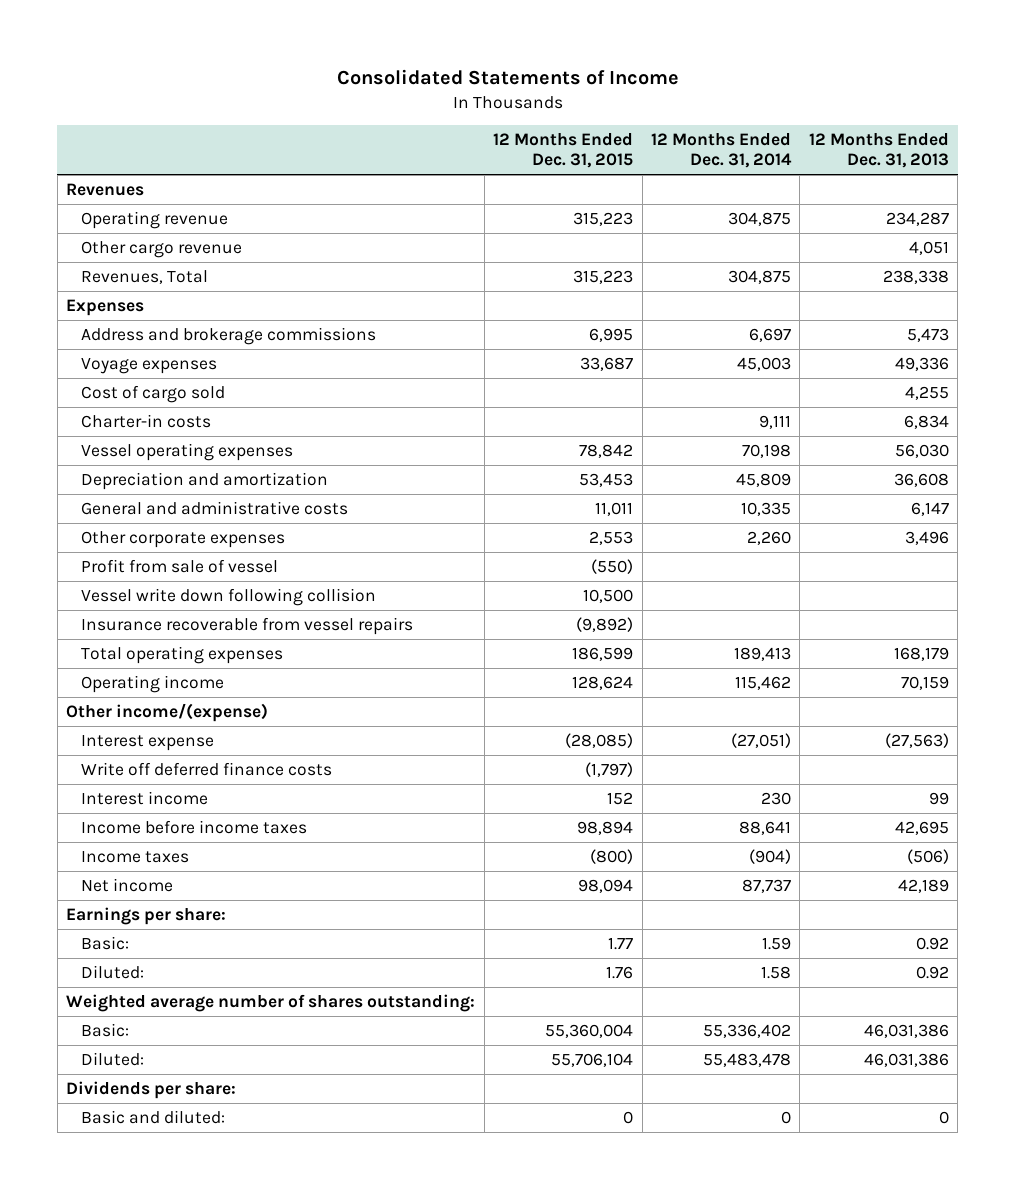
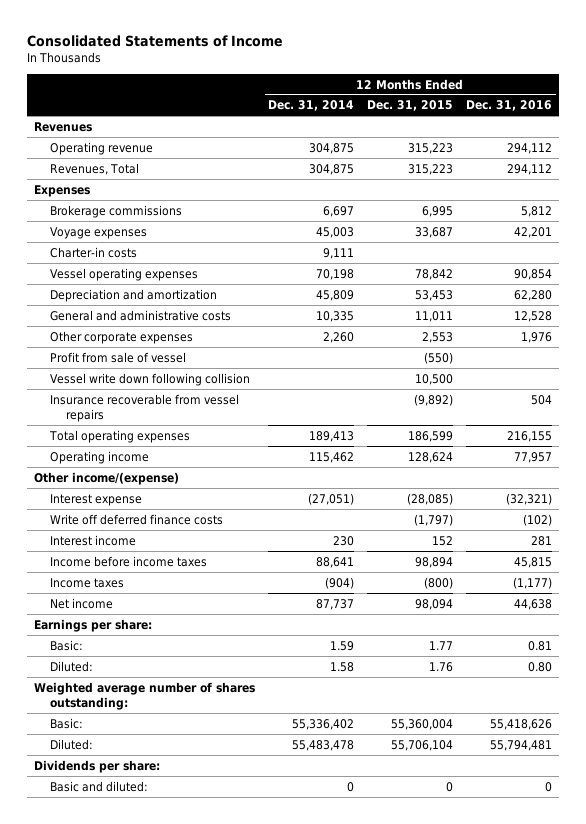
- | 12 Months Ended Dec. 31, 2015 | 12 Months Ended Dec. 31, 2014 | 12 Months Ended Dec. 31, 2013
+ | 12 Months Ended Dec. 31, 2014 | 12 Months Ended Dec. 31, 2015 | 12 Months Ended Dec. 31, 2016
- Other cargo revenue | | | 4,051
- Address and brokerage commissions | 6,995 | 6,697 | 5,473
+ Brokerage commissions | 6,697 | 6,995 | 5,812
- Cost of cargo sold | | | 4,255

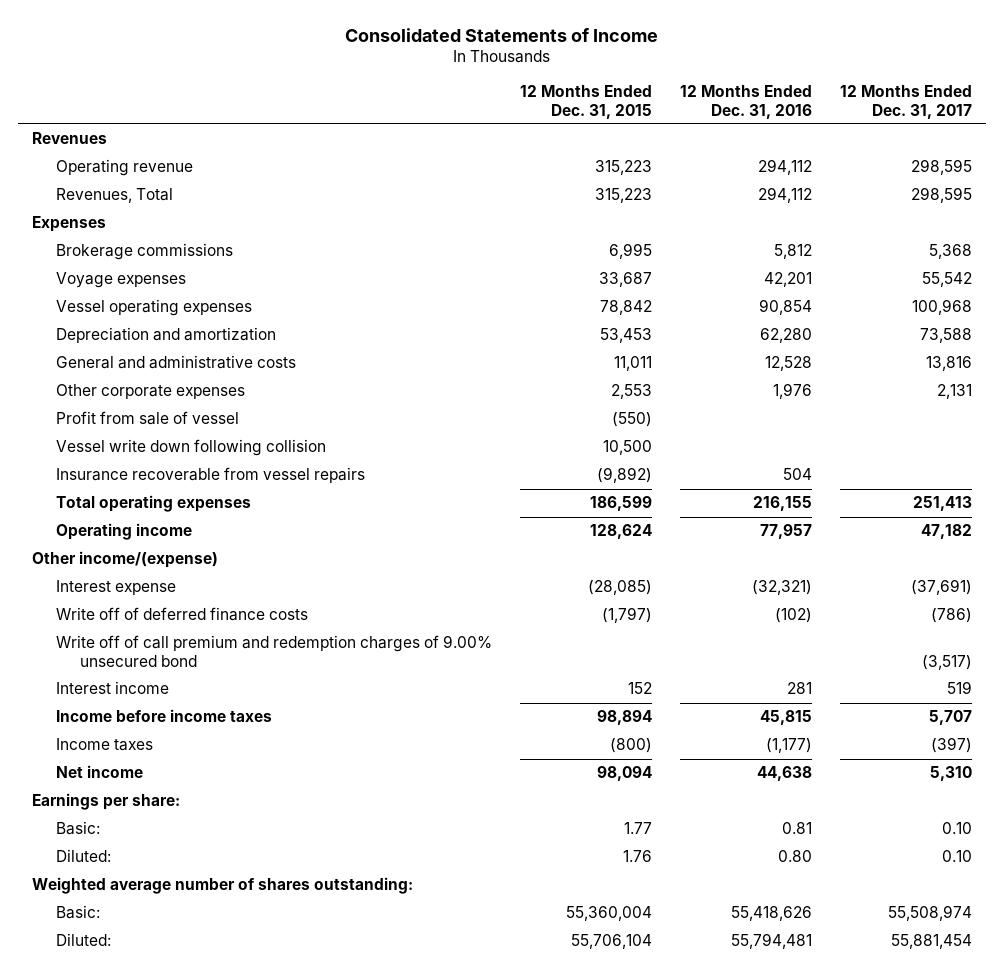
- | 12 Months Ended Dec. 31, 2014 | 12 Months Ended Dec. 31, 2015 | 12 Months Ended Dec. 31, 2016
+ | 12 Months Ended Dec. 31, 2015 | 12 Months Ended Dec. 31, 2016 | 12 Months Ended Dec. 31, 2017
- Charter-in costs | 9,111 | |
- Write off deferred finance costs | | (1,797) | (102)
+ Write off of deferred finance costs | (1,797) | (102) | (786)
+ Write off of call premium and redemption charges of 9.00% unsecured bond | | | (3,517)
- Dividends per share:
- Basic and diluted: | 0 | 0 | 0

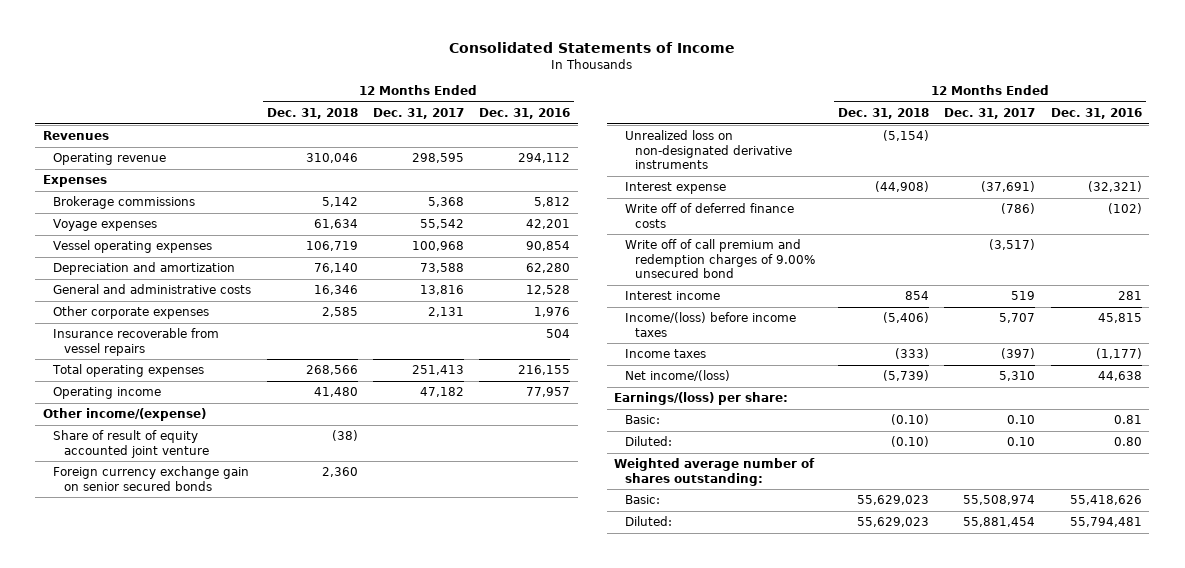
- | 12 Months Ended Dec. 31, 2015 | 12 Months Ended Dec. 31, 2016 | 12 Months Ended Dec. 31, 2017
+ | 12 Months Ended Dec. 31, 2018 | 12 Months Ended Dec. 31, 2017 | 12 Months Ended Dec. 31, 2016
- Revenues, Total | 315,223 | 294,112 | 298,595
- Profit from sale of vessel | (550) | |
- Vessel write down following collision | 10,500 | |
+ Share of result of equity accounted joint venture | (38) | |
+ Foreign currency exchange gain on senior secured bonds | 2,360 | |
+ Unrealized loss on non-designated derivative instruments | (5,154) | |
- Income before income taxes | 98,894 | 45,815 | 5,707
+ Income/(loss) before income taxes | (5,406) | 5,707 | 45,815
- Net income | 98,094 | 44,638 | 5,310
- Earnings per share:
+ Net income/(loss) | (5,739) | 5,310 | 44,638
+ Earnings/(loss) per share:

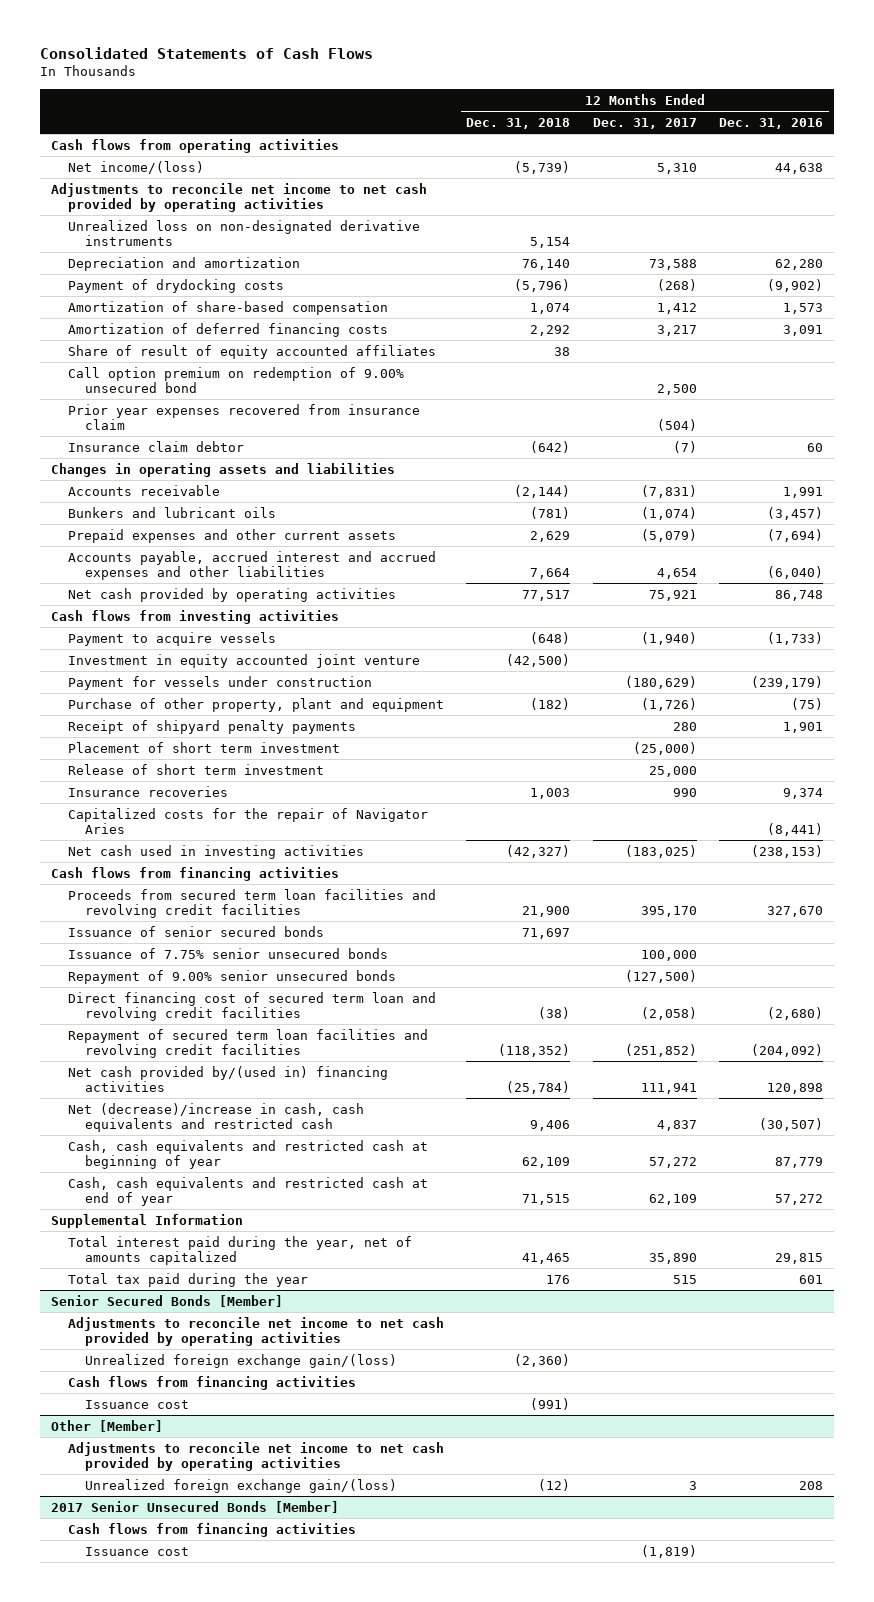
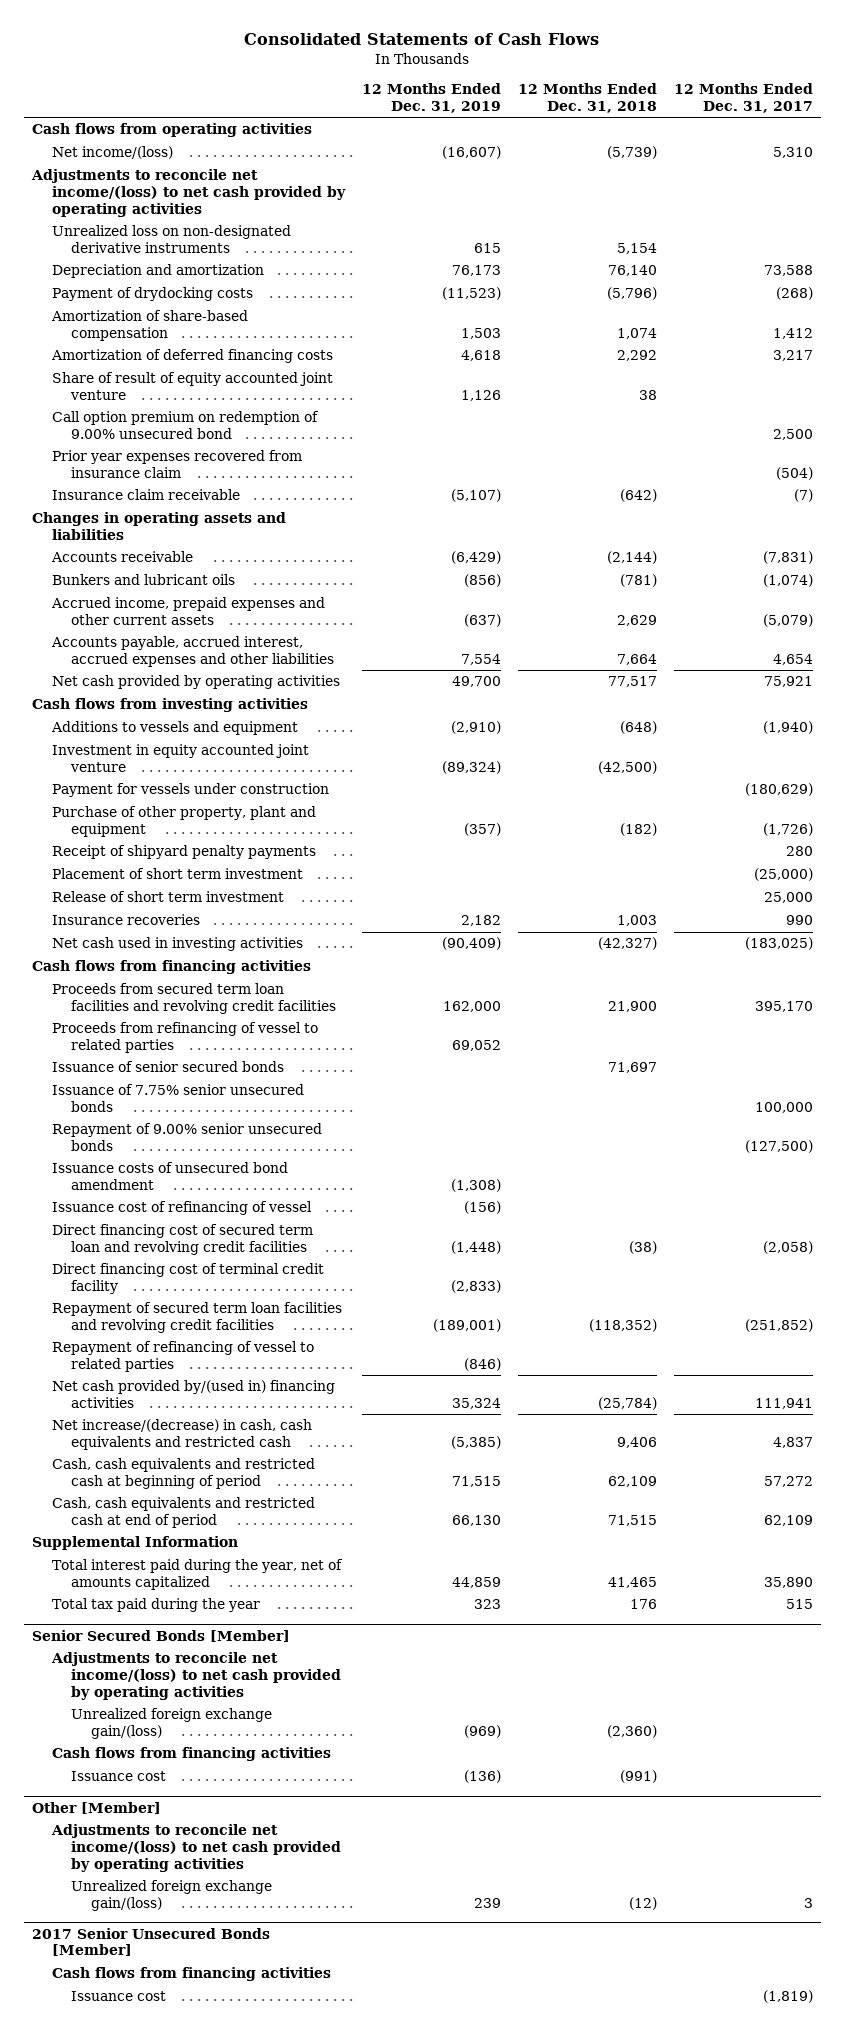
- | 12 Months Ended Dec. 31, 2018 | 12 Months Ended Dec. 31, 2017 | 12 Months Ended Dec. 31, 2016
+ | 12 Months Ended Dec. 31, 2019 | 12 Months Ended Dec. 31, 2018 | 12 Months Ended Dec. 31, 2017
- Adjustments to reconcile net income to net cash provided by operating activities
+ Adjustments to reconcile net income/(loss) to net cash provided by operating activities
- Share of result of equity accounted affiliates | 38 | |
+ Share of result of equity accounted joint venture | 1,126 | 38 |
- Insurance claim debtor | (642) | (7) | 60
+ Insurance claim receivable | (5,107) | (642) | (7)
- Prepaid expenses and other current assets | 2,629 | (5,079) | (7,694)
- Accounts payable, accrued interest and accrued expenses and other liabilities | 7,664 | 4,654 | (6,040)
+ Accrued income, prepaid expenses and other current assets | (637) | 2,629 | (5,079)
+ Accounts payable, accrued interest, accrued expenses and other liabilities | 7,554 | 7,664 | 4,654
- Payment to acquire vessels | (648) | (1,940) | (1,733)
+ Additions to vessels and equipment | (2,910) | (648) | (1,940)
- Capitalized costs for the repair of Navigator Aries | | | (8,441)
+ Proceeds from refinancing of vessel to related parties | 69,052 | |
+ Issuance costs of unsecured bond amendment | (1,308) | |
+ Issuance cost of refinancing of vessel | (156) | |
+ Direct financing cost of terminal credit facility | (2,833) | |
+ Repayment of refinancing of vessel to related parties | (846) | |
- Net (decrease)/increase in cash, cash equivalents and restricted cash | 9,406 | 4,837 | (30,507)
- Cash, cash equivalents and restricted cash at beginning of year | 62,109 | 57,272 | 87,779
- Cash, cash equivalents and restricted cash at end of year | 71,515 | 62,109 | 57,272
+ Net increase/(decrease) in cash, cash equivalents and restricted cash | (5,385) | 9,406 | 4,837
+ Cash, cash equivalents and restricted cash at beginning of period | 71,515 | 62,109 | 57,272
+ Cash, cash equivalents and restricted cash at end of period | 66,130 | 71,515 | 62,109
@ Senior Secured Bonds [Member]
- Adjustments to reconcile net income to net cash provided by operating activities
+ Adjustments to reconcile net income/(loss) to net cash provided by operating activities
@ Other [Member]
- Adjustments to reconcile net income to net cash provided by operating activities
+ Adjustments to reconcile net income/(loss) to net cash provided by operating activities

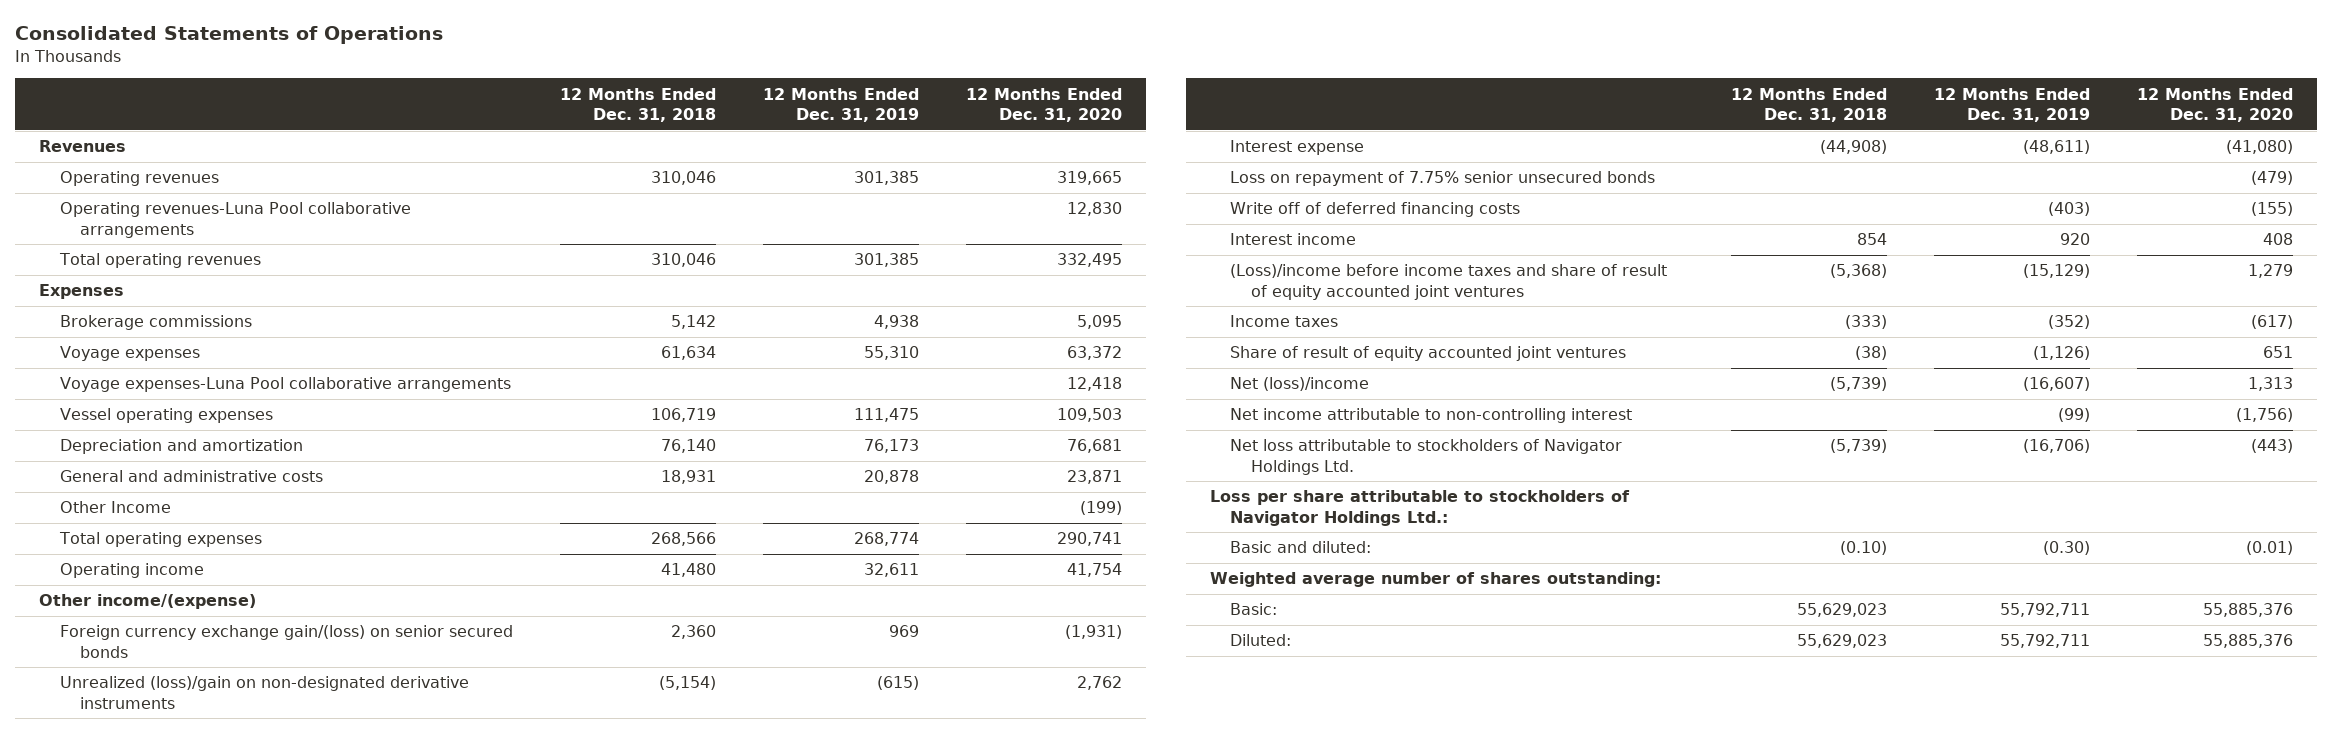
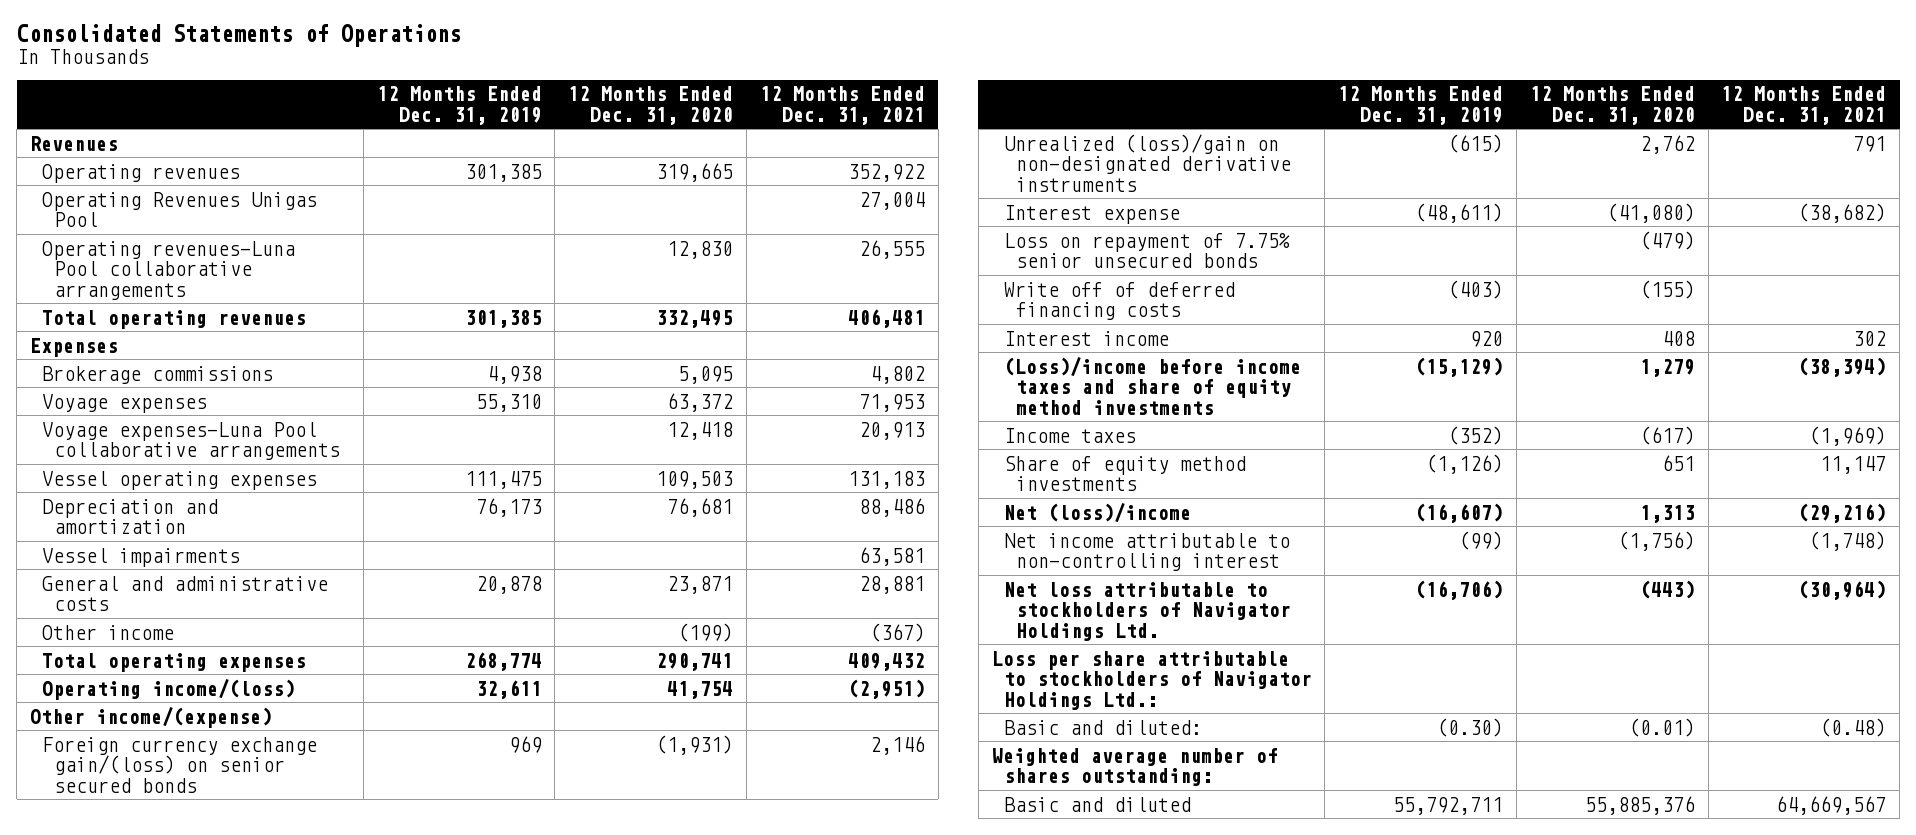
- | 12 Months Ended Dec. 31, 2018 | 12 Months Ended Dec. 31, 2019 | 12 Months Ended Dec. 31, 2020
+ | 12 Months Ended Dec. 31, 2019 | 12 Months Ended Dec. 31, 2020 | 12 Months Ended Dec. 31, 2021
+ Operating Revenues Unigas Pool | | | 27,004
+ Vessel impairments | | | 63,581
- Other Income | | | (199)
+ Other income | | (199) | (367)
- Operating income | 41,480 | 32,611 | 41,754
+ Operating income/(loss) | 32,611 | 41,754 | (2,951)
- (Loss)/income before income taxes and share of result of equity accounted joint ventures | (5,368) | (15,129) | 1,279
+ (Loss)/income before income taxes and share of equity method investments | (15,129) | 1,279 | (38,394)
- Share of result of equity accounted joint ventures | (38) | (1,126) | 651
+ Share of equity method investments | (1,126) | 651 | 11,147
- Basic: | 55,629,023 | 55,792,711 | 55,885,376
- Diluted: | 55,629,023 | 55,792,711 | 55,885,376
+ Basic and diluted | 55,792,711 | 55,885,376 | 64,669,567

